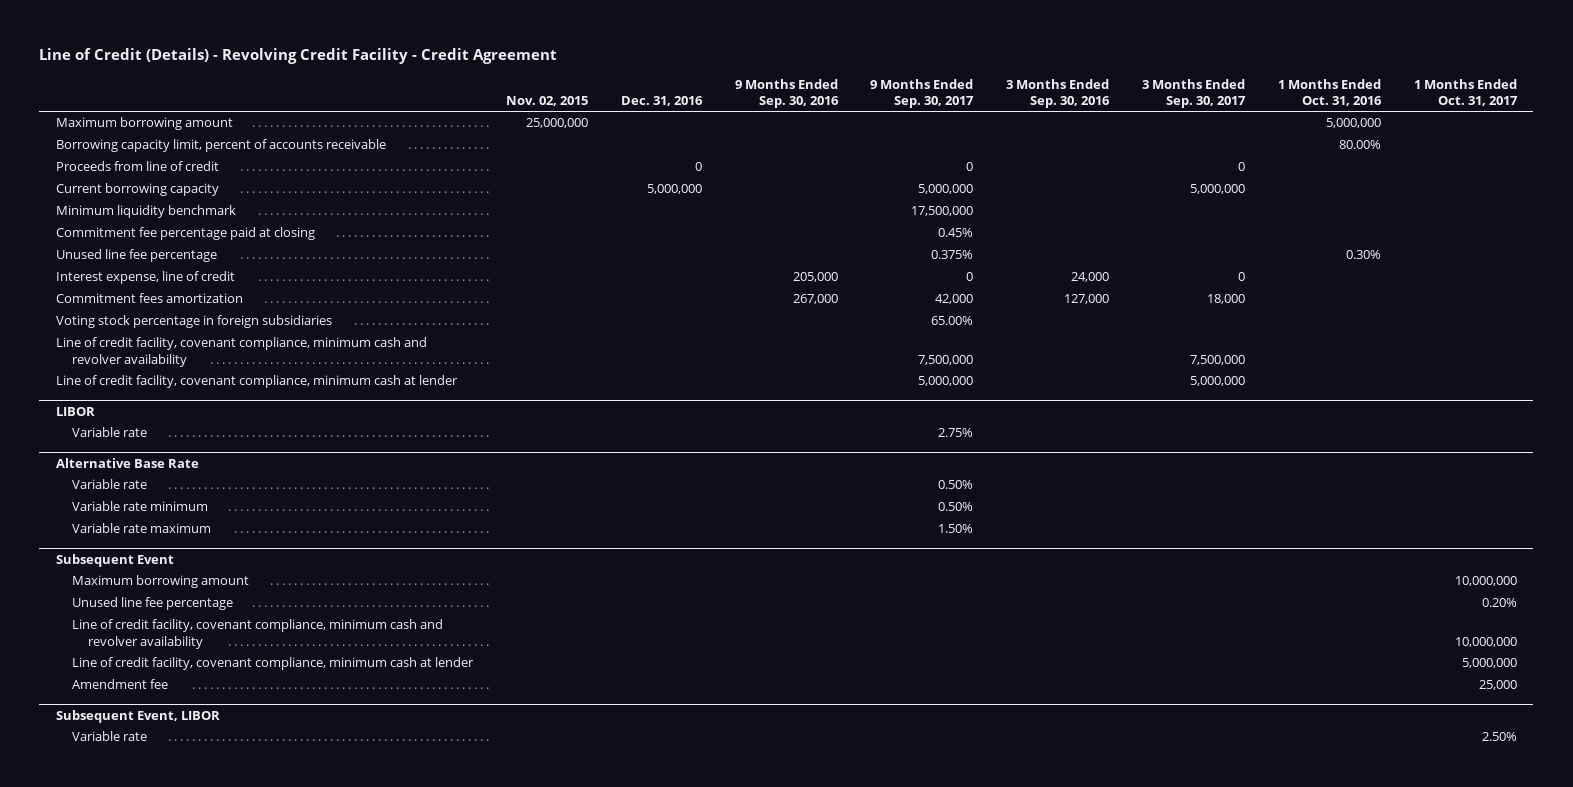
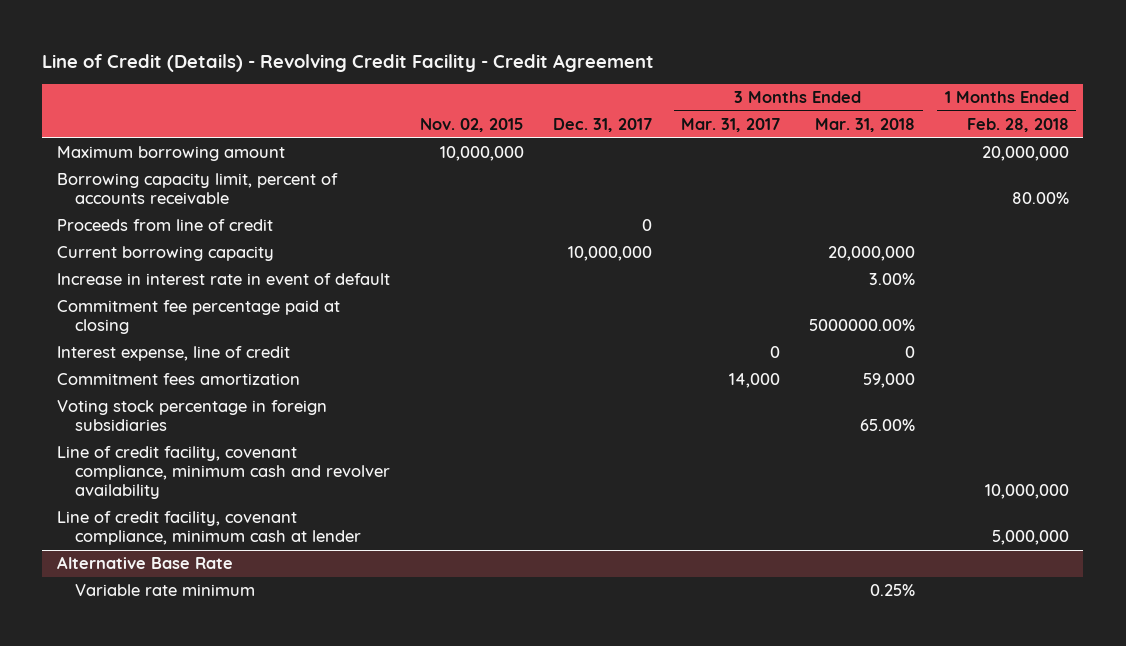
- | Nov. 02, 2015 | Dec. 31, 2016 | 9 Months Ended Sep. 30, 2016 | 9 Months Ended Sep. 30, 2017 | 3 Months Ended Sep. 30, 2016 | 3 Months Ended Sep. 30, 2017 | 1 Months Ended Oct. 31, 2016 | 1 Months Ended Oct. 31, 2017
+ | Nov. 02, 2015 | Dec. 31, 2017 | 3 Months Ended Mar. 31, 2017 | 3 Months Ended Mar. 31, 2018 | 1 Months Ended Feb. 28, 2018
- Maximum borrowing amount | 25,000,000 | | | | | | 5,000,000 |
+ Maximum borrowing amount | 10,000,000 | | | | 20,000,000
- Minimum liquidity benchmark | | | | 17,500,000 | | | |
+ Increase in interest rate in event of default | | | | 3.00% |
- Unused line fee percentage | | | | 0.375% | | | 0.30% |
- LIBOR
- Variable rate | | | | 2.75% | | | |
@ Alternative Base Rate
- Variable rate | | | | 0.50% | | | |
- Variable rate maximum | | | | 1.50% | | | |
- Subsequent Event
- Maximum borrowing amount | | | | | | | | 10,000,000
- Unused line fee percentage | | | | | | | | 0.20%
- Line of credit facility, covenant compliance, minimum cash and revolver availability | | | | | | | | 10,000,000
- Line of credit facility, covenant compliance, minimum cash at lender | | | | | | | | 5,000,000
- Amendment fee | | | | | | | | 25,000
- Subsequent Event, LIBOR
- Variable rate | | | | | | | | 2.50%

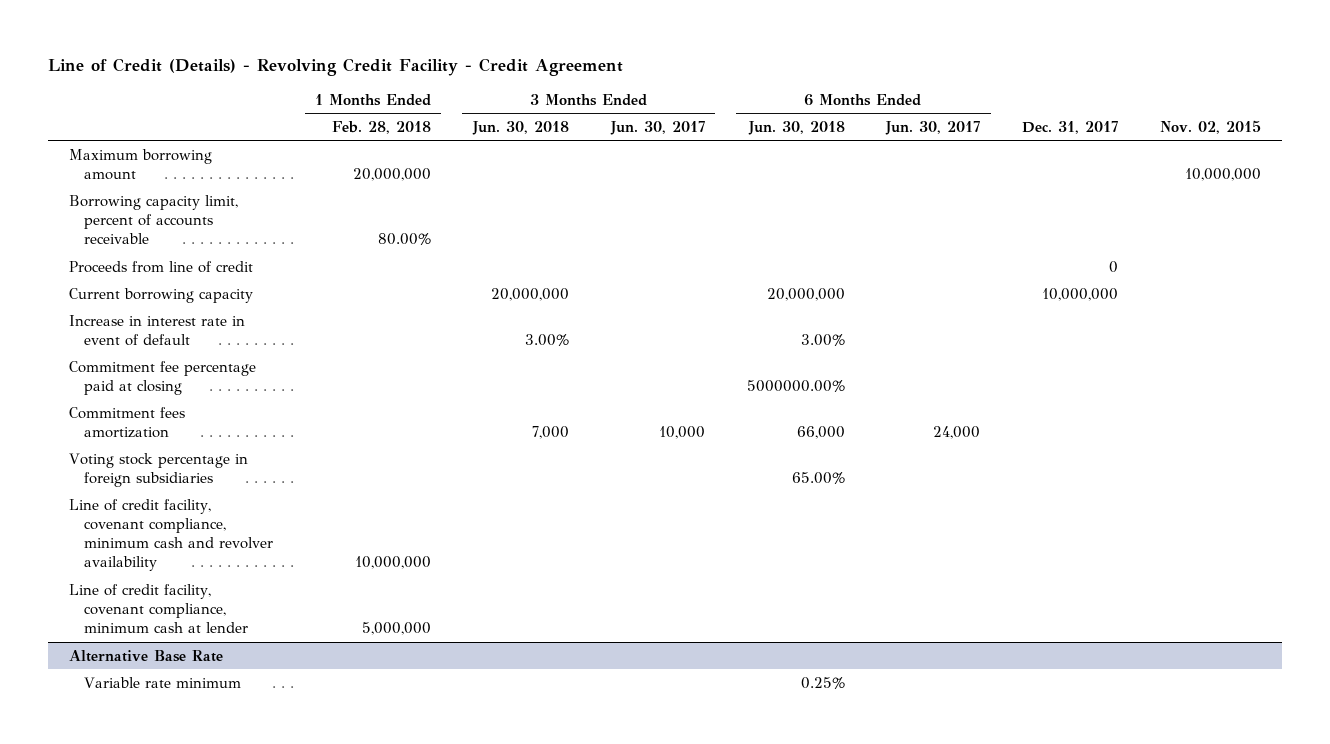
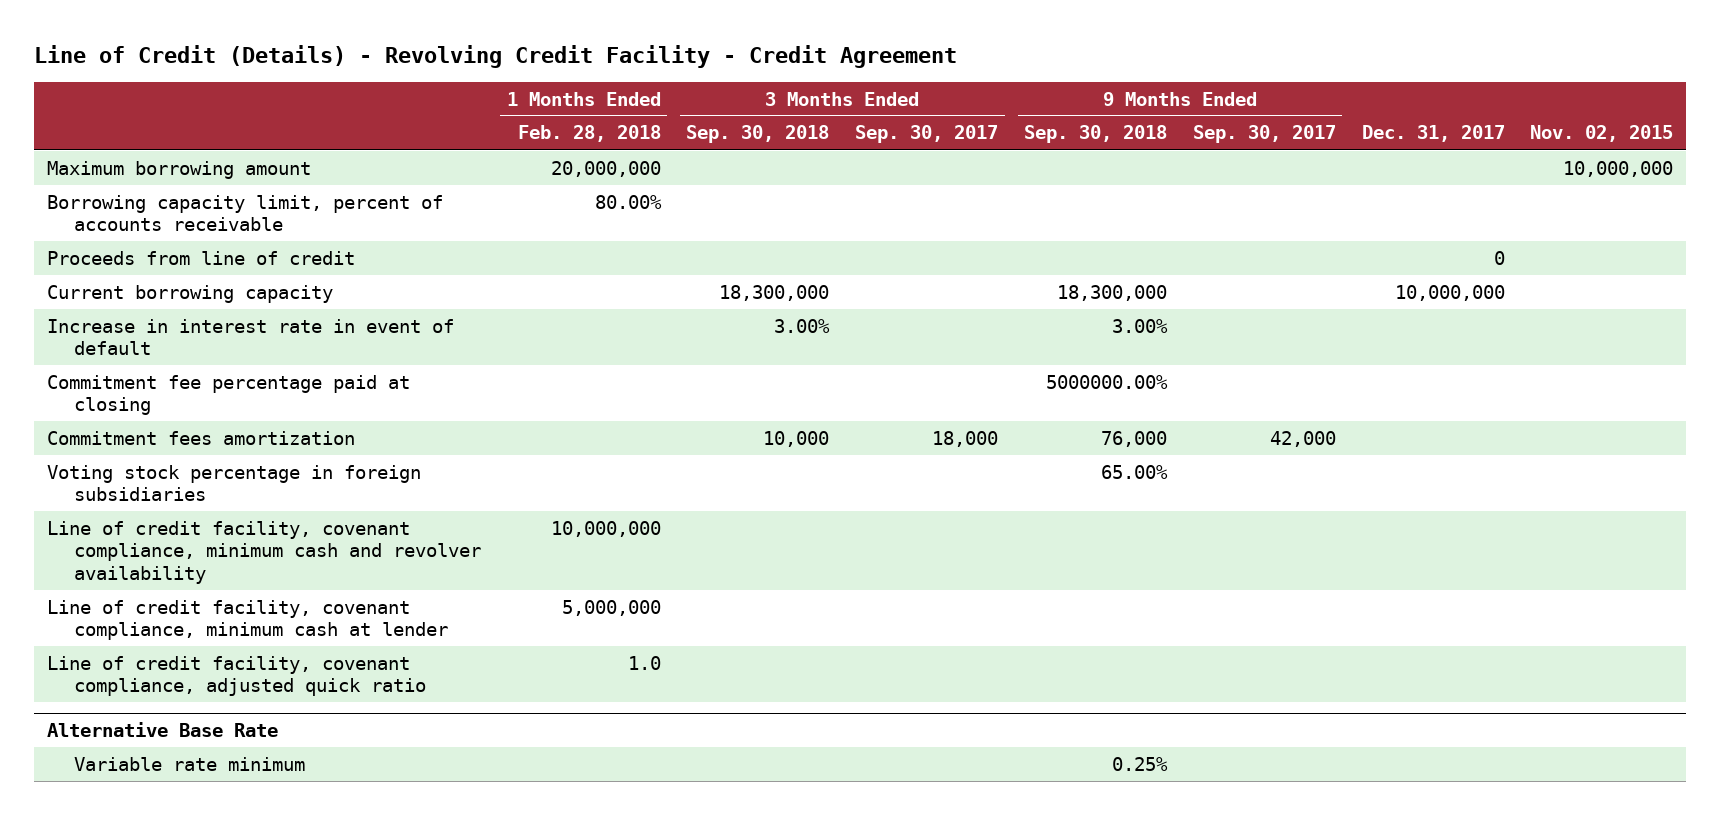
- | 1 Months Ended Feb. 28, 2018 | 3 Months Ended Jun. 30, 2018 | 3 Months Ended Jun. 30, 2017 | 6 Months Ended Jun. 30, 2018 | 6 Months Ended Jun. 30, 2017 | Dec. 31, 2017 | Nov. 02, 2015
+ | 1 Months Ended Feb. 28, 2018 | 3 Months Ended Sep. 30, 2018 | 3 Months Ended Sep. 30, 2017 | 9 Months Ended Sep. 30, 2018 | 9 Months Ended Sep. 30, 2017 | Dec. 31, 2017 | Nov. 02, 2015
+ Line of credit facility, covenant compliance, adjusted quick ratio | 1.0 | | | | | |

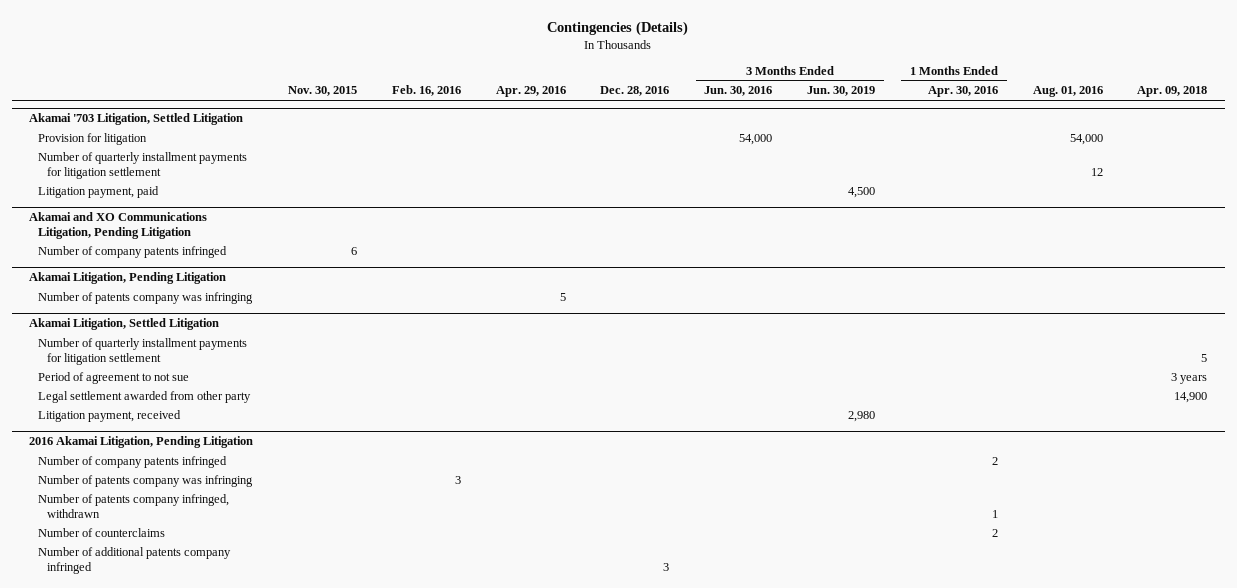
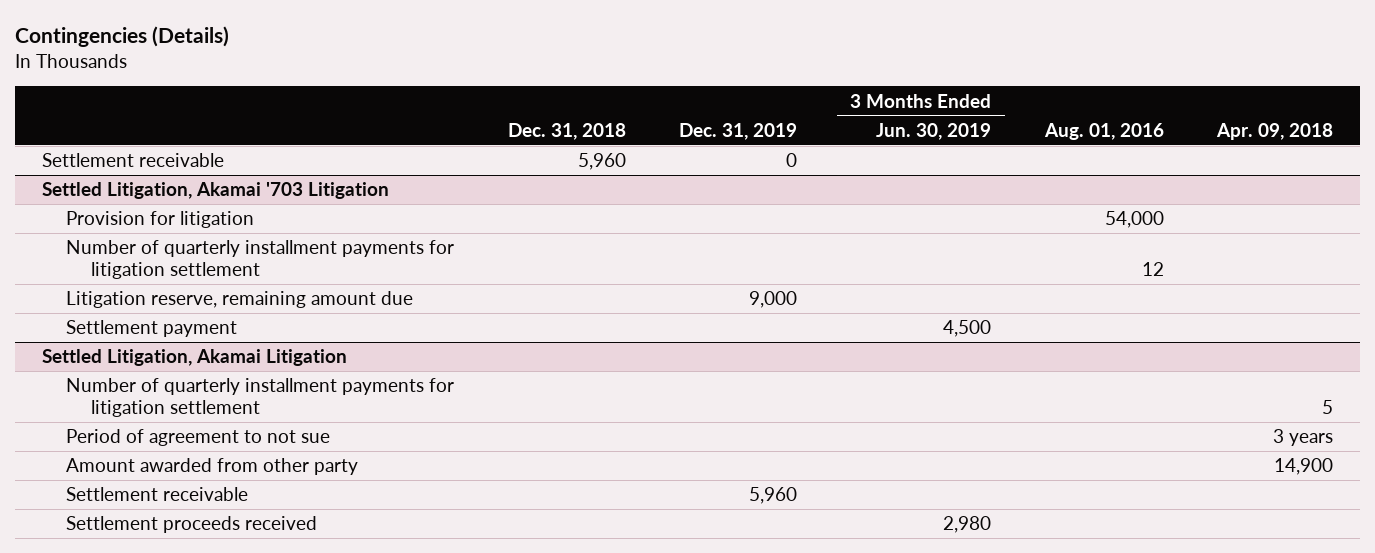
- | Nov. 30, 2015 | Feb. 16, 2016 | Apr. 29, 2016 | Dec. 28, 2016 | 3 Months Ended Jun. 30, 2016 | 3 Months Ended Jun. 30, 2019 | 1 Months Ended Apr. 30, 2016 | Aug. 01, 2016 | Apr. 09, 2018
+ | Dec. 31, 2018 | Dec. 31, 2019 | 3 Months Ended Jun. 30, 2019 | Aug. 01, 2016 | Apr. 09, 2018
- Akamai '703 Litigation, Settled Litigation
+ Settlement receivable | 5,960 | 0 | | |
+ Settled Litigation, Akamai '703 Litigation
- Litigation payment, paid | | | | | | 4,500 | | |
- Akamai and XO Communications Litigation, Pending Litigation
- Number of company patents infringed | 6 | | | | | | | |
- Akamai Litigation, Pending Litigation
- Number of patents company was infringing | | | 5 | | | | | |
- Akamai Litigation, Settled Litigation
+ Litigation reserve, remaining amount due | | 9,000 | | |
+ Settlement payment | | | 4,500 | |
+ Settled Litigation, Akamai Litigation
- Legal settlement awarded from other party | | | | | | | | | 14,900
- Litigation payment, received | | | | | | 2,980 | | |
- 2016 Akamai Litigation, Pending Litigation
- Number of company patents infringed | | | | | | | 2 | |
- Number of patents company was infringing | | 3 | | | | | | |
- Number of patents company infringed, withdrawn | | | | | | | 1 | |
- Number of counterclaims | | | | | | | 2 | |
- Number of additional patents company infringed | | | | 3 | | | | |
+ Amount awarded from other party | | | | | 14,900
+ Settlement receivable | | 5,960 | | |
+ Settlement proceeds received | | | 2,980 | |

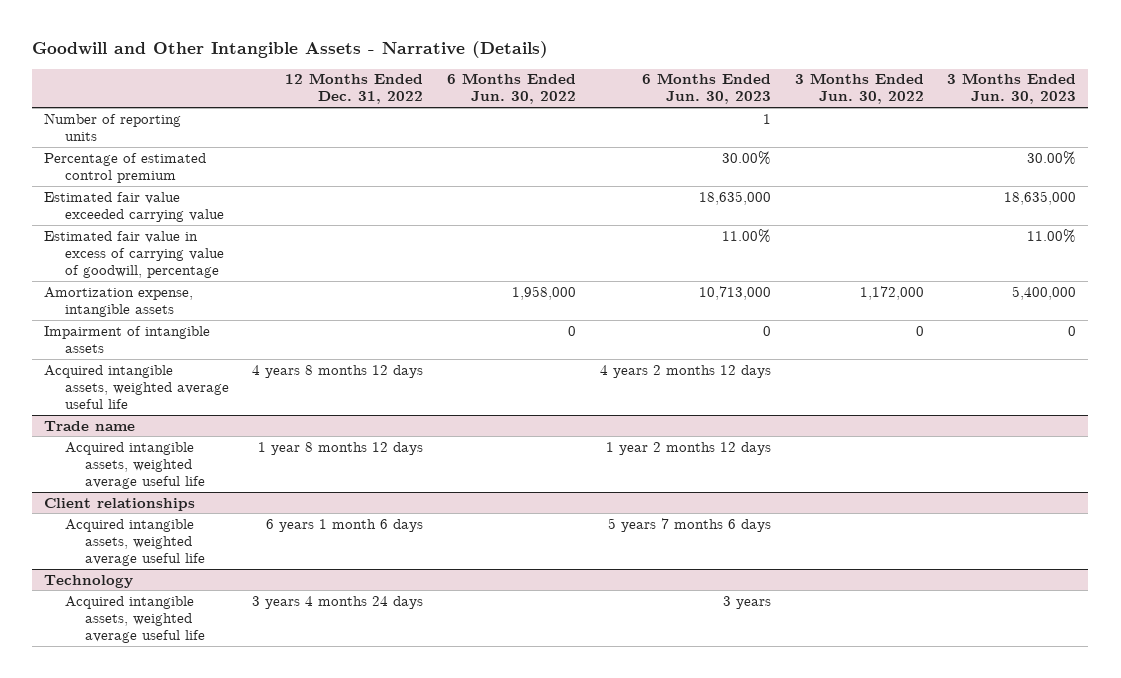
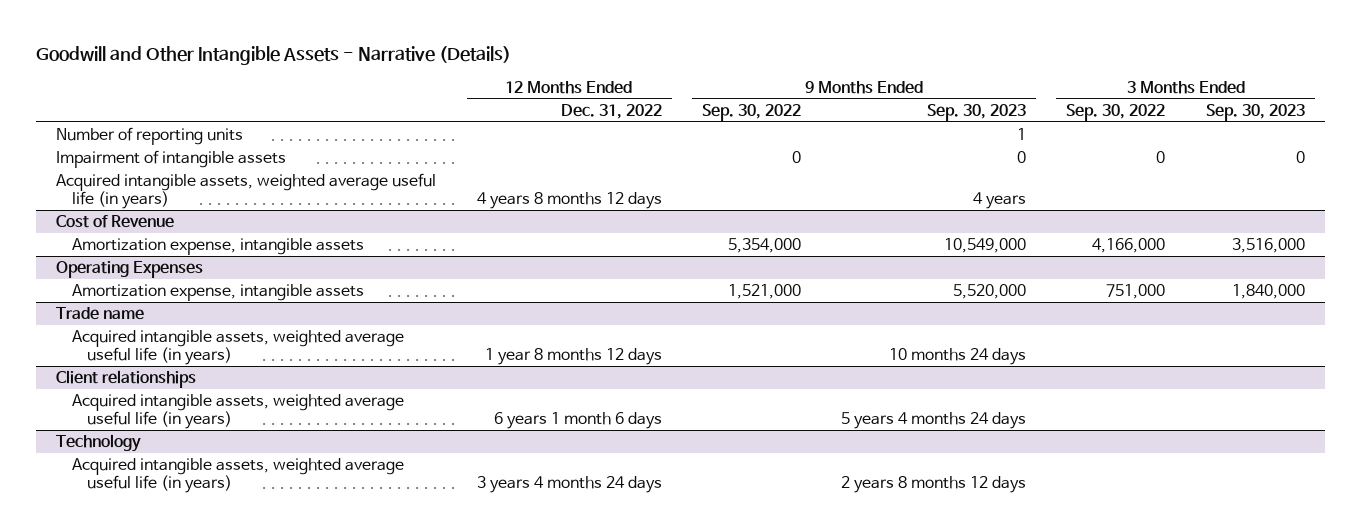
- | 12 Months Ended Dec. 31, 2022 | 6 Months Ended Jun. 30, 2022 | 6 Months Ended Jun. 30, 2023 | 3 Months Ended Jun. 30, 2022 | 3 Months Ended Jun. 30, 2023
+ | 12 Months Ended Dec. 31, 2022 | 9 Months Ended Sep. 30, 2022 | 9 Months Ended Sep. 30, 2023 | 3 Months Ended Sep. 30, 2022 | 3 Months Ended Sep. 30, 2023
- Percentage of estimated control premium | | | 30.00% | | 30.00%
- Estimated fair value exceeded carrying value | | | 18,635,000 | | 18,635,000
- Estimated fair value in excess of carrying value of goodwill, percentage | | | 11.00% | | 11.00%
- Amortization expense, intangible assets | | 1,958,000 | 10,713,000 | 1,172,000 | 5,400,000
- Acquired intangible assets, weighted average useful life | 4 years 8 months 12 days | | 4 years 2 months 12 days | |
+ Acquired intangible assets, weighted average useful life (in years) | 4 years 8 months 12 days | | 4 years | |
+ Cost of Revenue
+ Amortization expense, intangible assets | | 5,354,000 | 10,549,000 | 4,166,000 | 3,516,000
+ Operating Expenses
+ Amortization expense, intangible assets | | 1,521,000 | 5,520,000 | 751,000 | 1,840,000
@ Trade name
- Acquired intangible assets, weighted average useful life | 1 year 8 months 12 days | | 1 year 2 months 12 days | |
+ Acquired intangible assets, weighted average useful life (in years) | 1 year 8 months 12 days | | 10 months 24 days | |
@ Client relationships
- Acquired intangible assets, weighted average useful life | 6 years 1 month 6 days | | 5 years 7 months 6 days | |
+ Acquired intangible assets, weighted average useful life (in years) | 6 years 1 month 6 days | | 5 years 4 months 24 days | |
@ Technology
- Acquired intangible assets, weighted average useful life | 3 years 4 months 24 days | | 3 years | |
+ Acquired intangible assets, weighted average useful life (in years) | 3 years 4 months 24 days | | 2 years 8 months 12 days | |

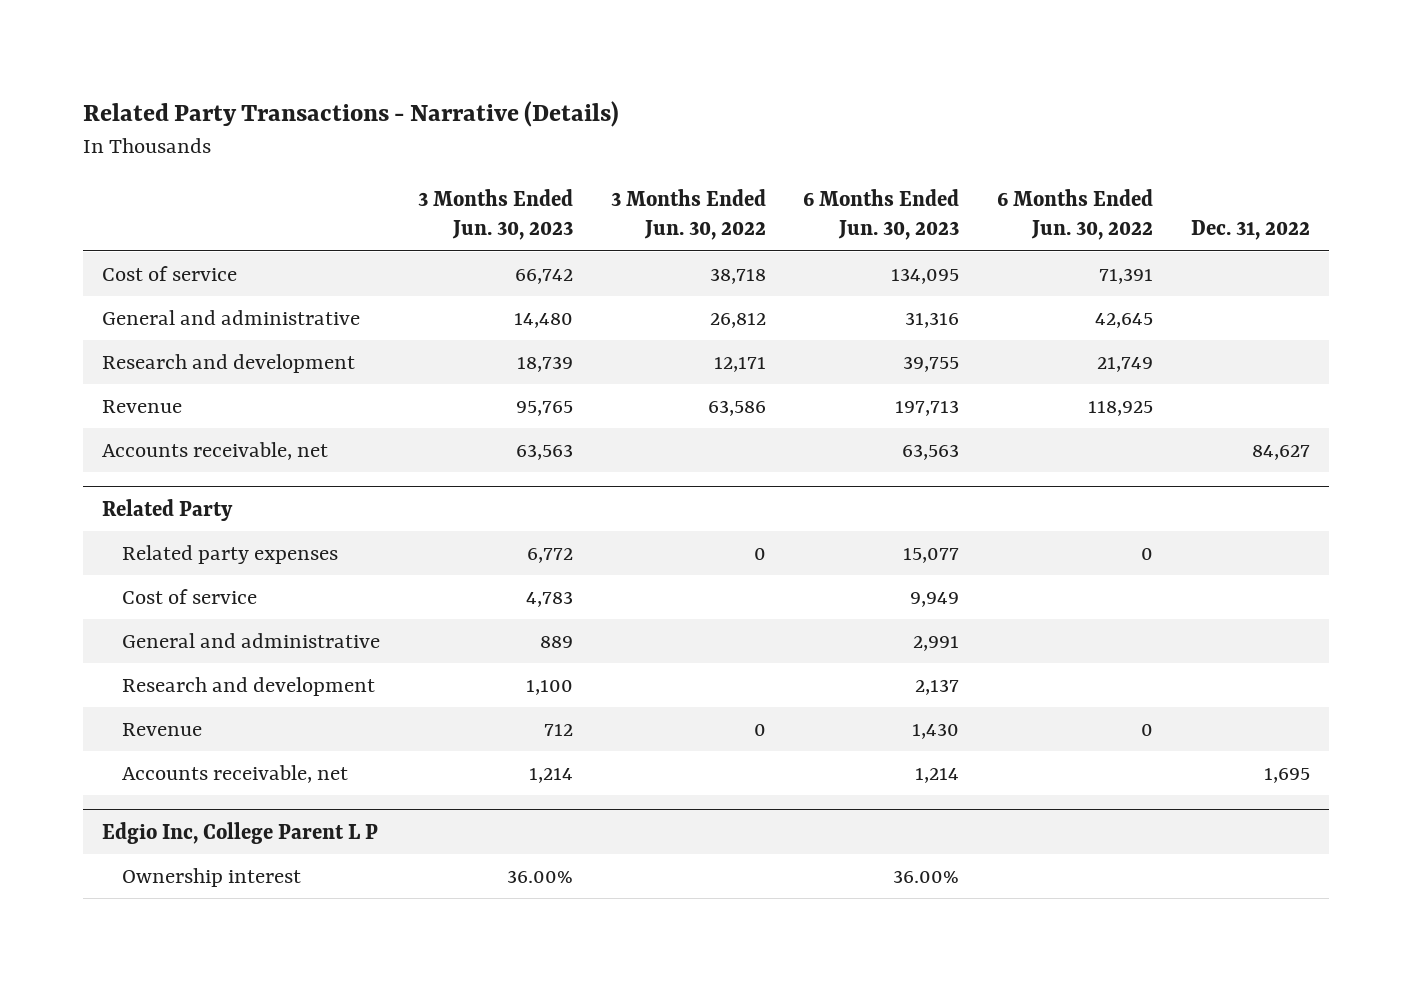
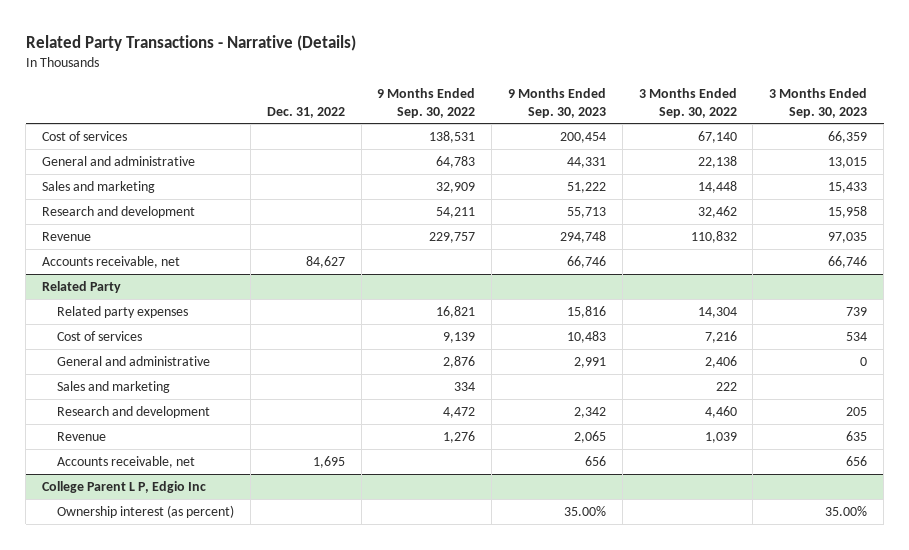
- | 3 Months Ended Jun. 30, 2023 | 3 Months Ended Jun. 30, 2022 | 6 Months Ended Jun. 30, 2023 | 6 Months Ended Jun. 30, 2022 | Dec. 31, 2022
+ | Dec. 31, 2022 | 9 Months Ended Sep. 30, 2022 | 9 Months Ended Sep. 30, 2023 | 3 Months Ended Sep. 30, 2022 | 3 Months Ended Sep. 30, 2023
- Cost of service | 66,742 | 38,718 | 134,095 | 71,391 |
+ Cost of services | | 138,531 | 200,454 | 67,140 | 66,359
+ Sales and marketing | | 32,909 | 51,222 | 14,448 | 15,433
@ Related Party
- Cost of service | 4,783 | | 9,949 | |
+ Cost of services | | 9,139 | 10,483 | 7,216 | 534
+ Sales and marketing | | 334 | | 222 |
- Edgio Inc, College Parent L P
- Ownership interest | 36.00% | | 36.00% | |
+ College Parent L P, Edgio Inc
+ Ownership interest (as percent) | | | 35.00% | | 35.00%

